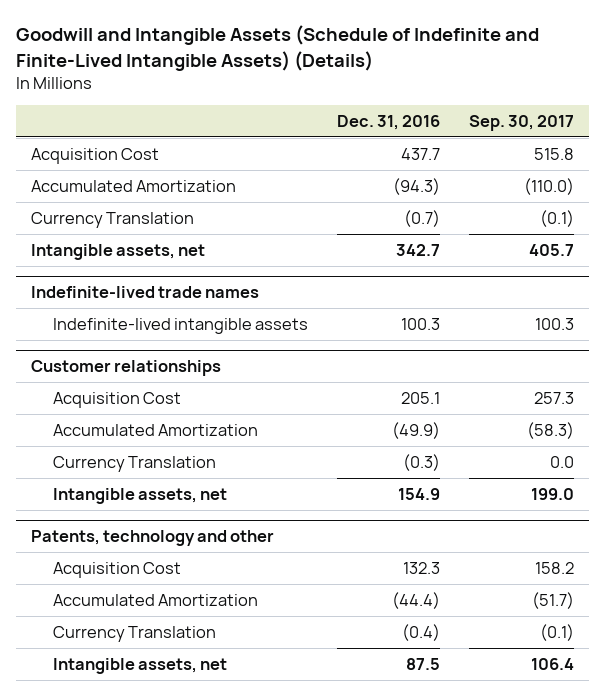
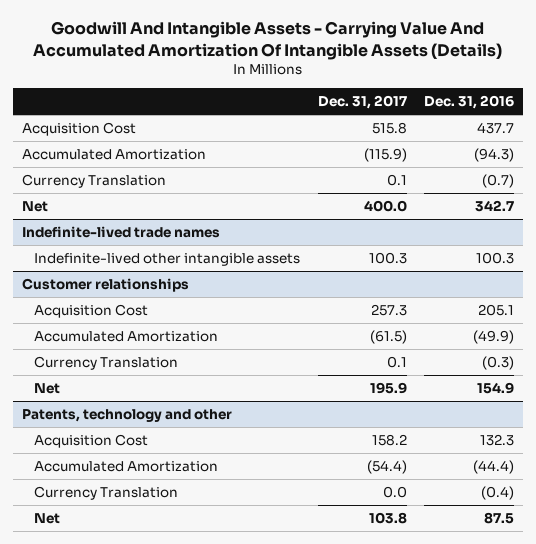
- Goodwill and Intangible Assets (Schedule of Indefinite and Finite-Lived Intangible Assets) (Details)
+ Goodwill And Intangible Assets - Carrying Value And Accumulated Amortization Of Intangible Assets (Details)
- | Dec. 31, 2016 | Sep. 30, 2017
+ | Dec. 31, 2017 | Dec. 31, 2016
- Intangible assets, net | 342.7 | 405.7
+ Net | 400.0 | 342.7
@ Indefinite-lived trade names
- Indefinite-lived intangible assets | 100.3 | 100.3
+ Indefinite-lived other intangible assets | 100.3 | 100.3
@ Customer relationships
- Intangible assets, net | 154.9 | 199.0
+ Net | 195.9 | 154.9
@ Patents, technology and other
- Intangible assets, net | 87.5 | 106.4
+ Net | 103.8 | 87.5

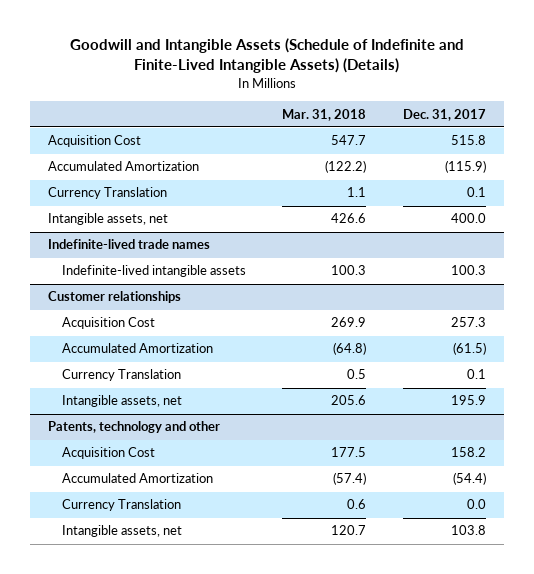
- Goodwill And Intangible Assets - Carrying Value And Accumulated Amortization Of Intangible Assets (Details)
+ Goodwill and Intangible Assets (Schedule of Indefinite and Finite-Lived Intangible Assets) (Details)
- | Dec. 31, 2017 | Dec. 31, 2016
+ | Mar. 31, 2018 | Dec. 31, 2017
- Net | 400.0 | 342.7
+ Intangible assets, net | 426.6 | 400.0
@ Indefinite-lived trade names
- Indefinite-lived other intangible assets | 100.3 | 100.3
+ Indefinite-lived intangible assets | 100.3 | 100.3
@ Customer relationships
- Net | 195.9 | 154.9
+ Intangible assets, net | 205.6 | 195.9
@ Patents, technology and other
- Net | 103.8 | 87.5
+ Intangible assets, net | 120.7 | 103.8

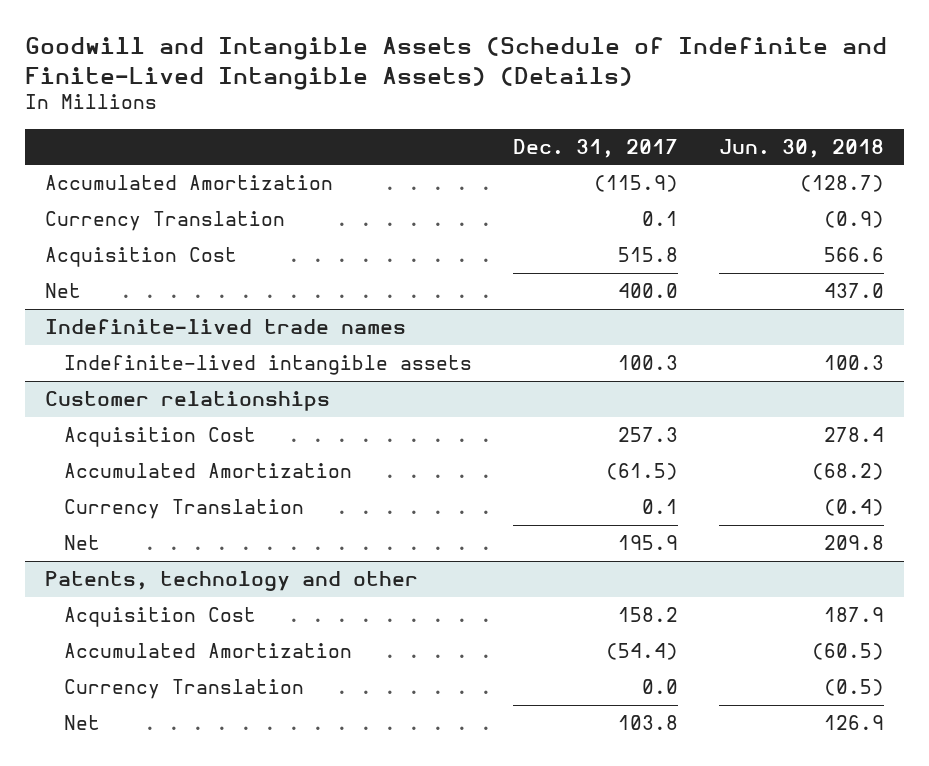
- | Mar. 31, 2018 | Dec. 31, 2017
+ | Dec. 31, 2017 | Jun. 30, 2018
- Intangible assets, net | 426.6 | 400.0
moved down: Acquisition Cost | 515.8 | 566.6
+ Net | 400.0 | 437.0
@ Customer relationships
- Intangible assets, net | 205.6 | 195.9
+ Net | 195.9 | 209.8
@ Patents, technology and other
- Intangible assets, net | 120.7 | 103.8
+ Net | 103.8 | 126.9

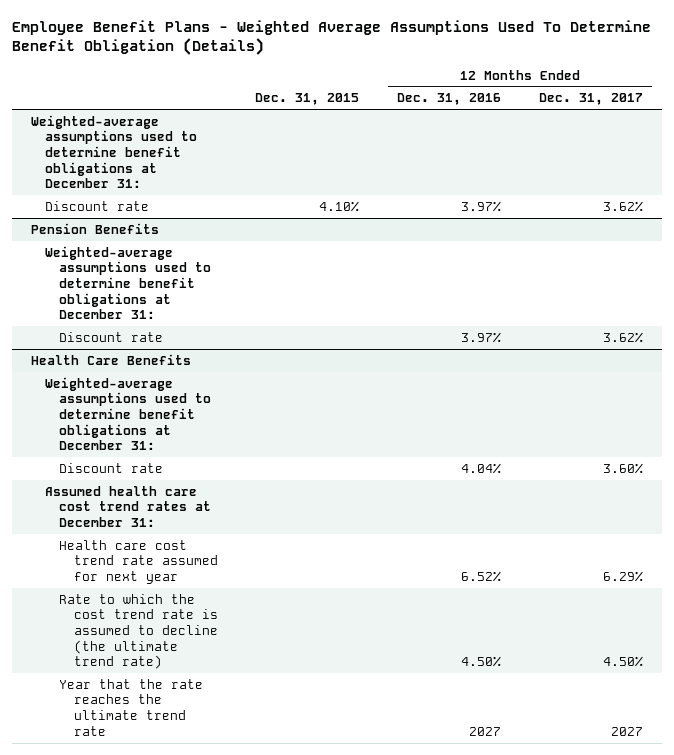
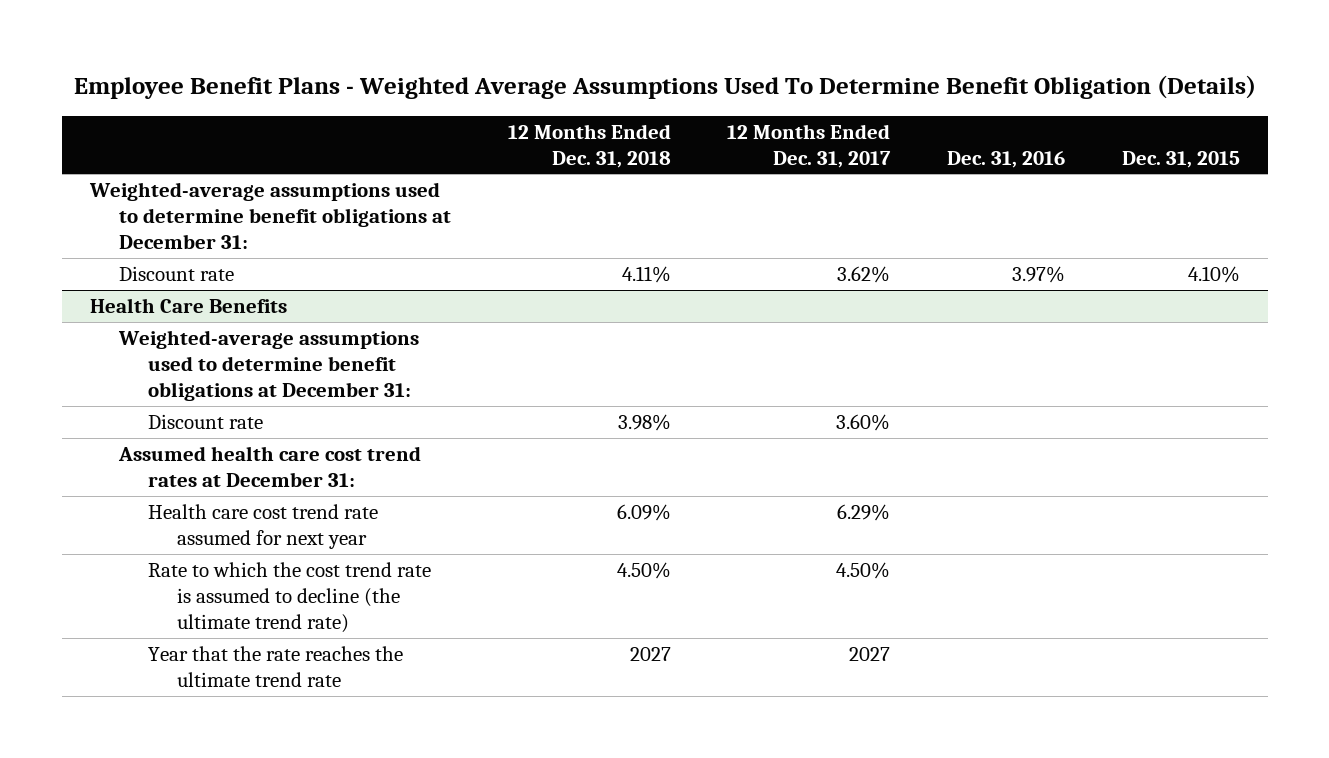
- | Dec. 31, 2015 | 12 Months Ended Dec. 31, 2016 | 12 Months Ended Dec. 31, 2017
+ | 12 Months Ended Dec. 31, 2018 | 12 Months Ended Dec. 31, 2017 | Dec. 31, 2016 | Dec. 31, 2015
- Pension Benefits
- Weighted-average assumptions used to determine benefit obligations at December 31:
- Discount rate | | 3.97% | 3.62%

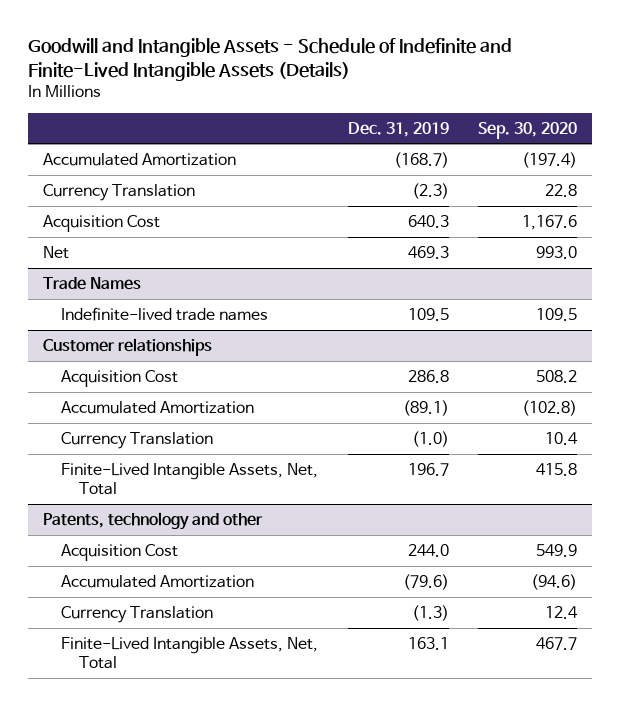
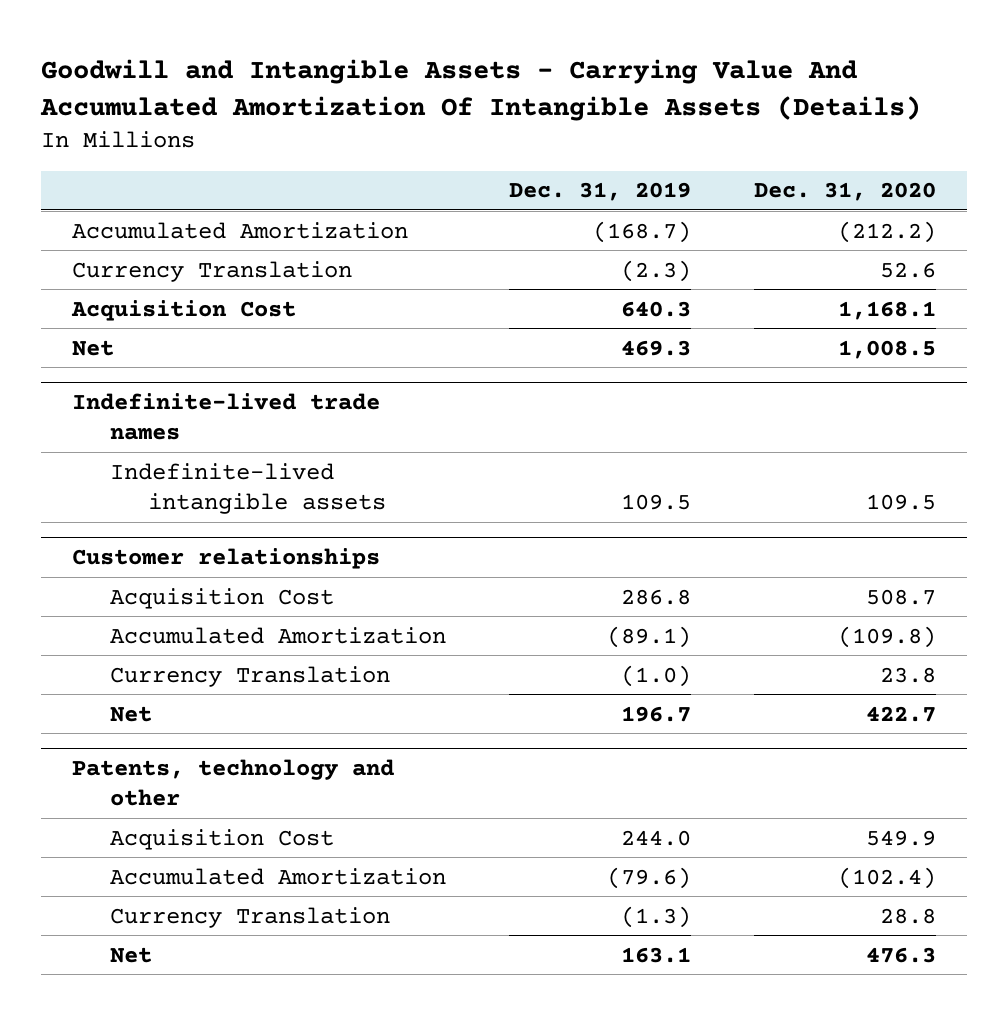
- Goodwill and Intangible Assets - Schedule of Indefinite and Finite-Lived Intangible Assets (Details)
+ Goodwill and Intangible Assets - Carrying Value And Accumulated Amortization Of Intangible Assets (Details)
- | Dec. 31, 2019 | Sep. 30, 2020
+ | Dec. 31, 2019 | Dec. 31, 2020
- Trade Names
- Indefinite-lived trade names | 109.5 | 109.5
+ Indefinite-lived trade names
+ Indefinite-lived intangible assets | 109.5 | 109.5
@ Customer relationships
- Finite-Lived Intangible Assets, Net, Total | 196.7 | 415.8
+ Net | 196.7 | 422.7
@ Patents, technology and other
- Finite-Lived Intangible Assets, Net, Total | 163.1 | 467.7
+ Net | 163.1 | 476.3

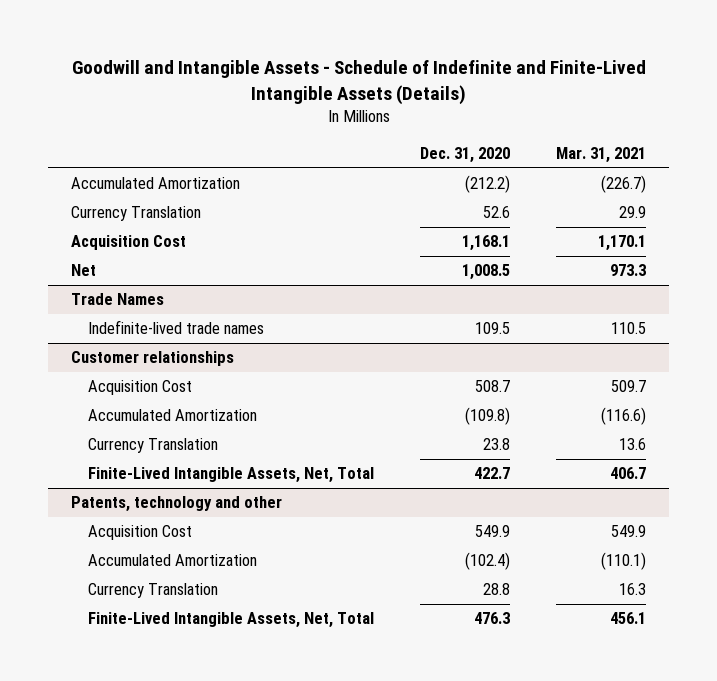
- Goodwill and Intangible Assets - Carrying Value And Accumulated Amortization Of Intangible Assets (Details)
+ Goodwill and Intangible Assets - Schedule of Indefinite and Finite-Lived Intangible Assets (Details)
- | Dec. 31, 2019 | Dec. 31, 2020
+ | Dec. 31, 2020 | Mar. 31, 2021
- Indefinite-lived trade names
- Indefinite-lived intangible assets | 109.5 | 109.5
+ Trade Names
+ Indefinite-lived trade names | 109.5 | 110.5
@ Customer relationships
- Net | 196.7 | 422.7
+ Finite-Lived Intangible Assets, Net, Total | 422.7 | 406.7
@ Patents, technology and other
- Net | 163.1 | 476.3
+ Finite-Lived Intangible Assets, Net, Total | 476.3 | 456.1

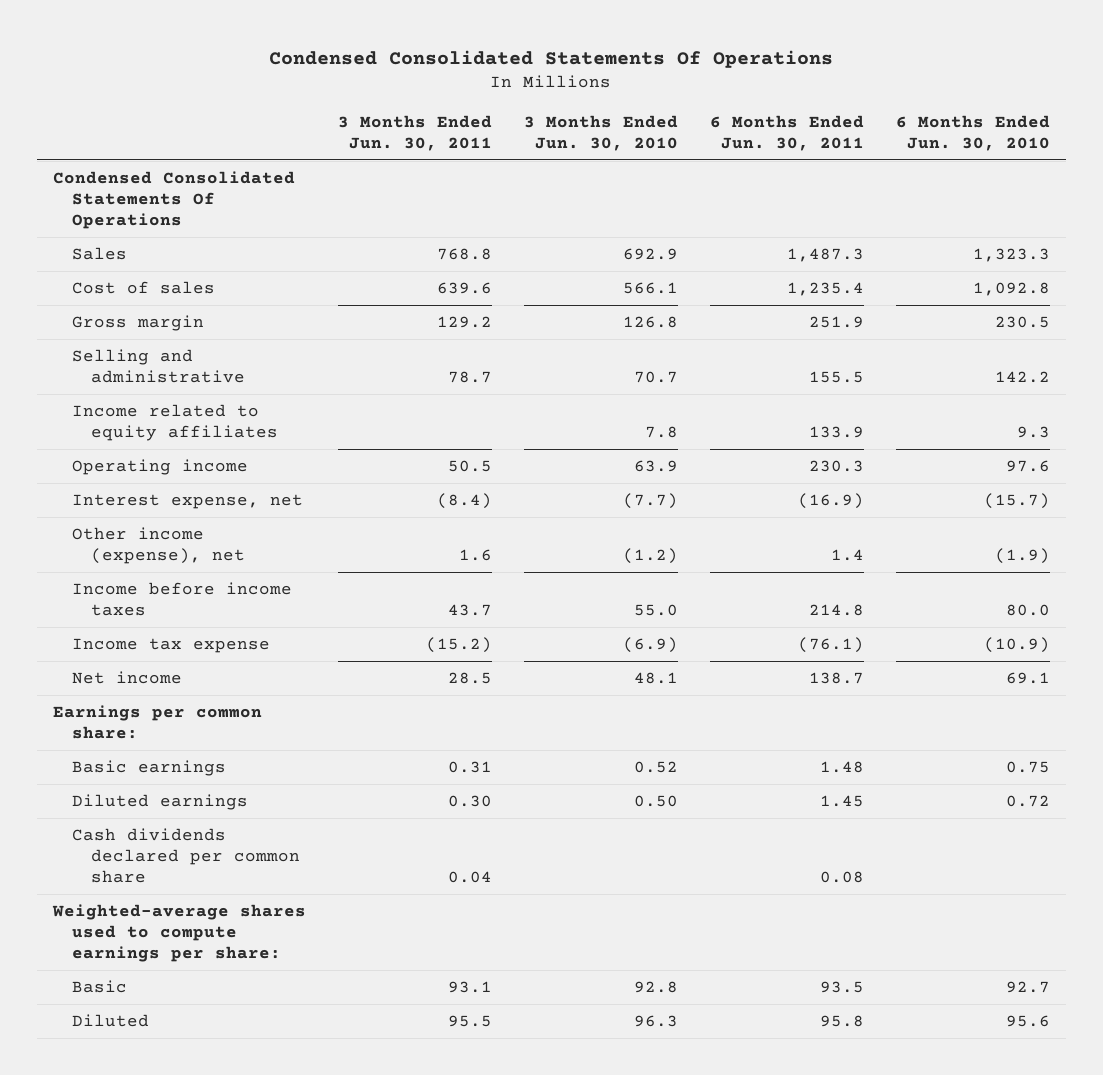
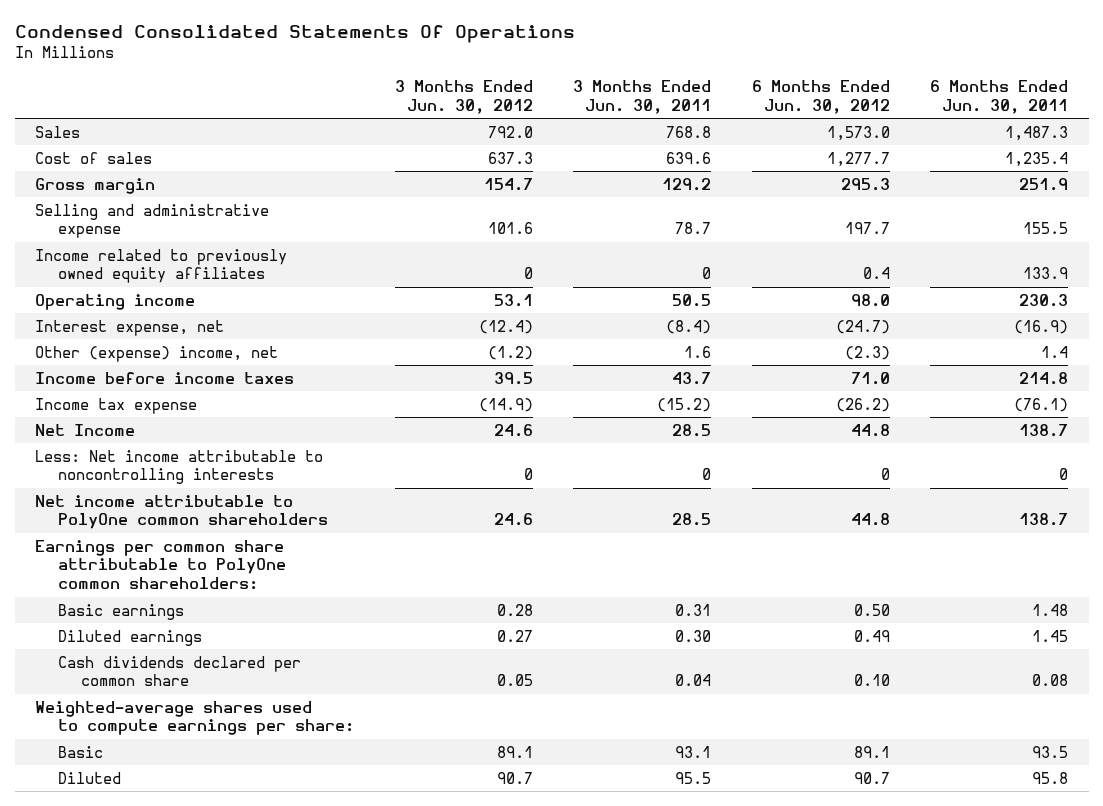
- | 3 Months Ended Jun. 30, 2011 | 3 Months Ended Jun. 30, 2010 | 6 Months Ended Jun. 30, 2011 | 6 Months Ended Jun. 30, 2010
+ | 3 Months Ended Jun. 30, 2012 | 3 Months Ended Jun. 30, 2011 | 6 Months Ended Jun. 30, 2012 | 6 Months Ended Jun. 30, 2011
- Condensed Consolidated Statements Of Operations
- Selling and administrative | 78.7 | 70.7 | 155.5 | 142.2
- Income related to equity affiliates | | 7.8 | 133.9 | 9.3
+ Selling and administrative expense | 101.6 | 78.7 | 197.7 | 155.5
+ Income related to previously owned equity affiliates | 0 | 0 | 0.4 | 133.9
- Other income (expense), net | 1.6 | (1.2) | 1.4 | (1.9)
+ Other (expense) income, net | (1.2) | 1.6 | (2.3) | 1.4
- Net income | 28.5 | 48.1 | 138.7 | 69.1
- Earnings per common share:
+ Net Income | 24.6 | 28.5 | 44.8 | 138.7
+ Less: Net income attributable to noncontrolling interests | 0 | 0 | 0 | 0
+ Net income attributable to PolyOne common shareholders | 24.6 | 28.5 | 44.8 | 138.7
+ Earnings per common share attributable to PolyOne common shareholders:

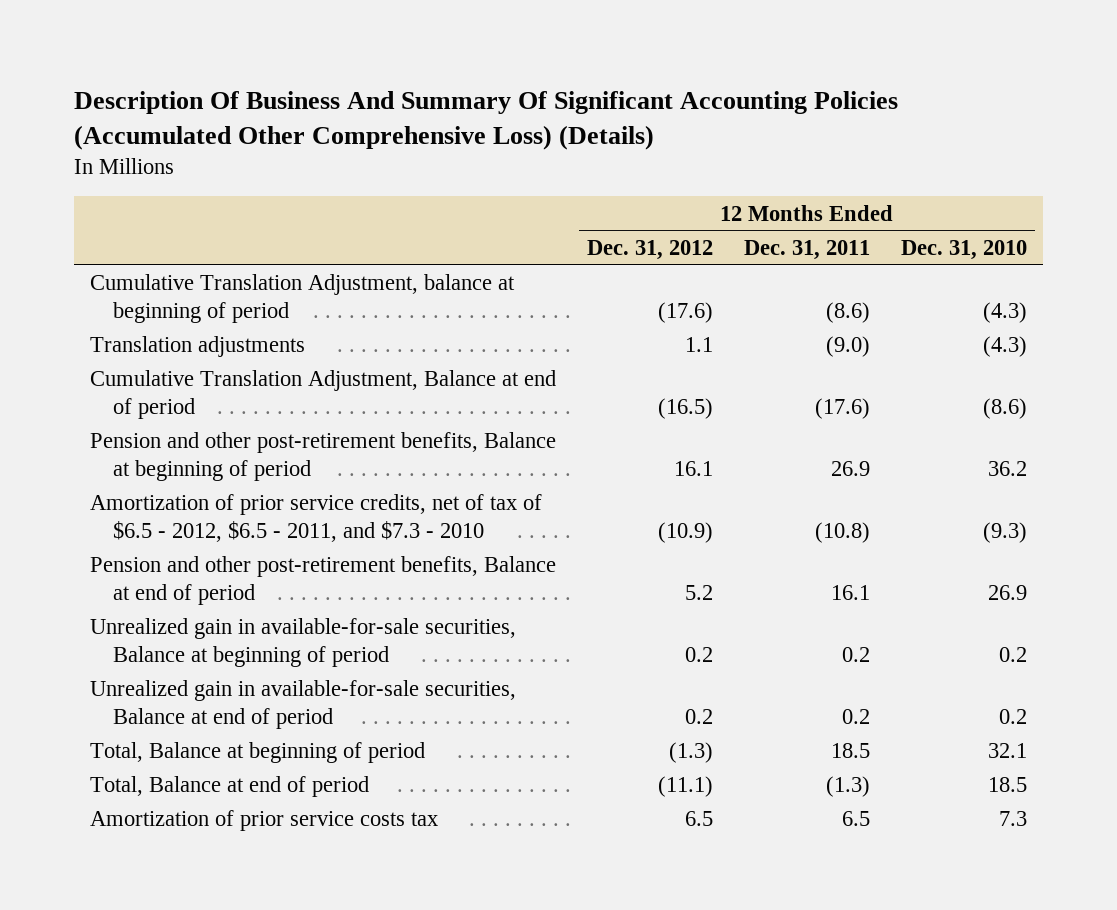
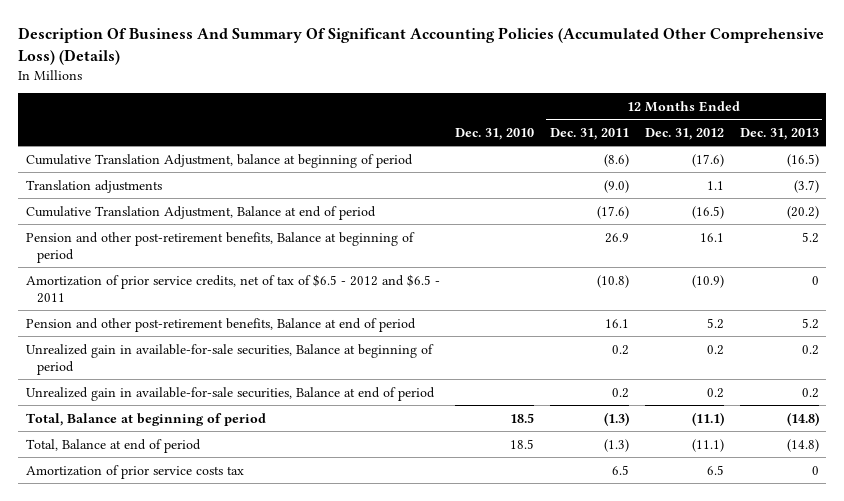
- | 12 Months Ended Dec. 31, 2012 | 12 Months Ended Dec. 31, 2011 | 12 Months Ended Dec. 31, 2010
+ | Dec. 31, 2010 | 12 Months Ended Dec. 31, 2011 | 12 Months Ended Dec. 31, 2012 | 12 Months Ended Dec. 31, 2013
- Amortization of prior service credits, net of tax of $6.5 - 2012, $6.5 - 2011, and $7.3 - 2010 | (10.9) | (10.8) | (9.3)
+ Amortization of prior service credits, net of tax of $6.5 - 2012 and $6.5 - 2011 | | (10.8) | (10.9) | 0
- Total, Balance at beginning of period | (1.3) | 18.5 | 32.1
+ Total, Balance at beginning of period | 18.5 | (1.3) | (11.1) | (14.8)

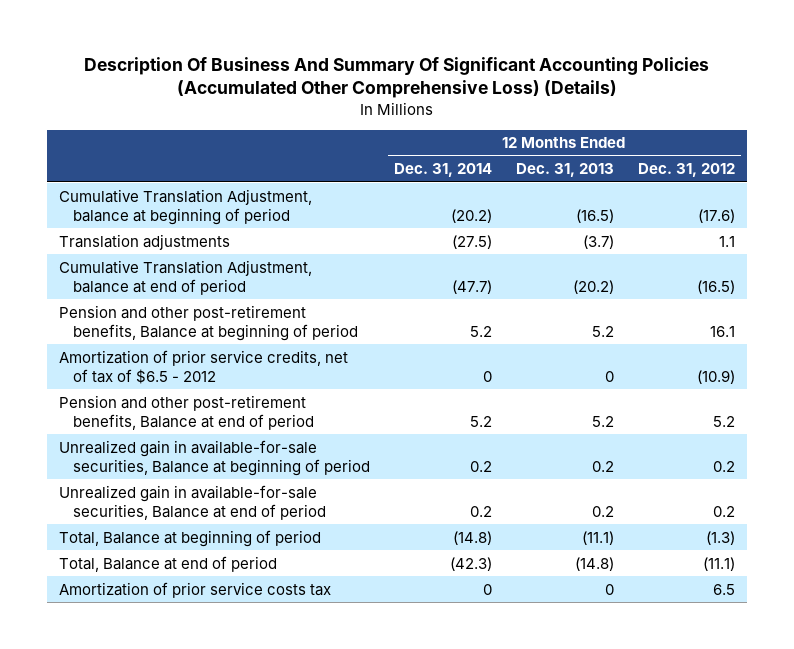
- | Dec. 31, 2010 | 12 Months Ended Dec. 31, 2011 | 12 Months Ended Dec. 31, 2012 | 12 Months Ended Dec. 31, 2013
+ | 12 Months Ended Dec. 31, 2014 | 12 Months Ended Dec. 31, 2013 | 12 Months Ended Dec. 31, 2012
- Cumulative Translation Adjustment, Balance at end of period | | (17.6) | (16.5) | (20.2)
+ Cumulative Translation Adjustment, balance at end of period | (47.7) | (20.2) | (16.5)
- Amortization of prior service credits, net of tax of $6.5 - 2012 and $6.5 - 2011 | | (10.8) | (10.9) | 0
+ Amortization of prior service credits, net of tax of $6.5 - 2012 | 0 | 0 | (10.9)
- Total, Balance at beginning of period | 18.5 | (1.3) | (11.1) | (14.8)
+ Total, Balance at beginning of period | (14.8) | (11.1) | (1.3)

